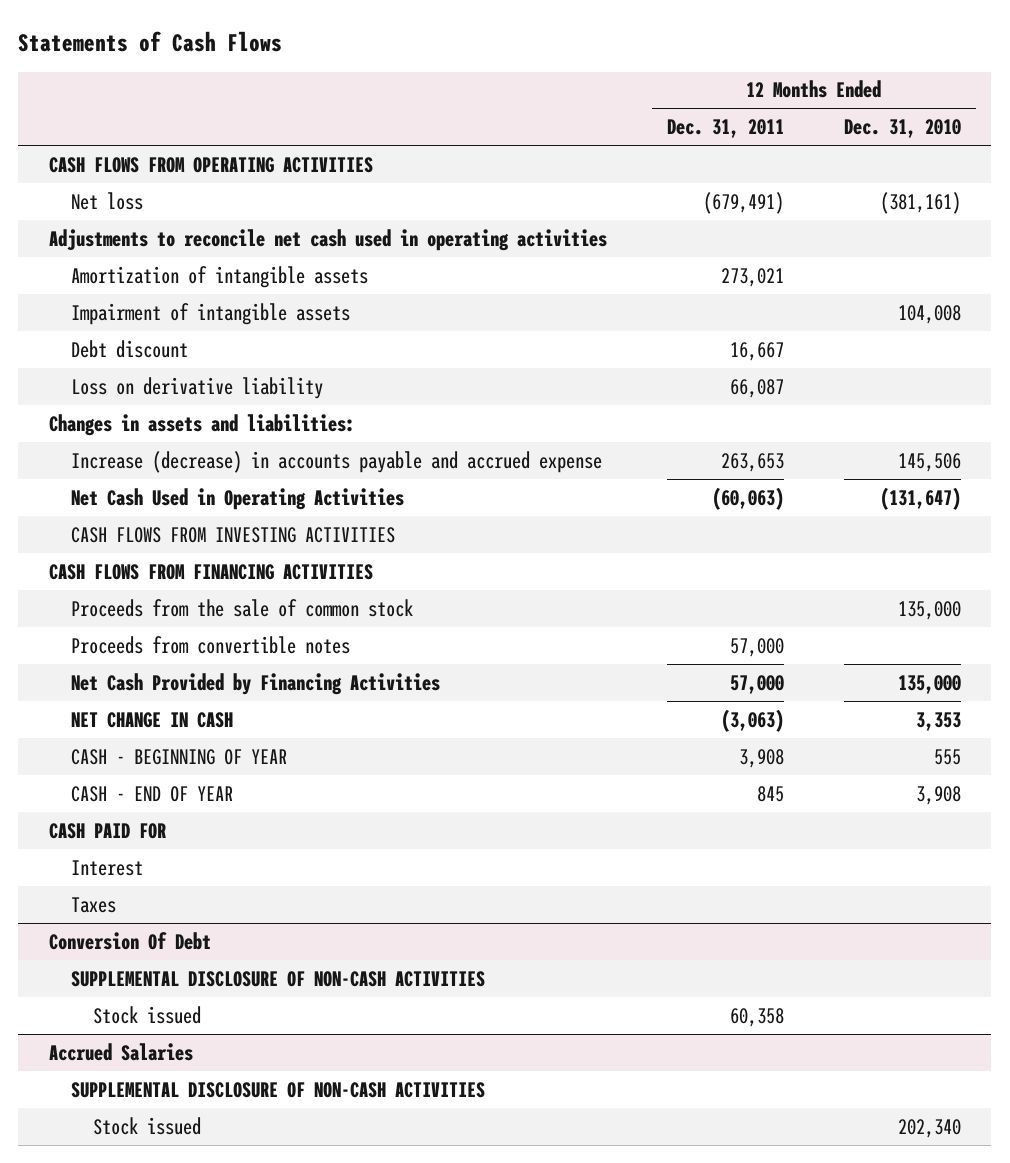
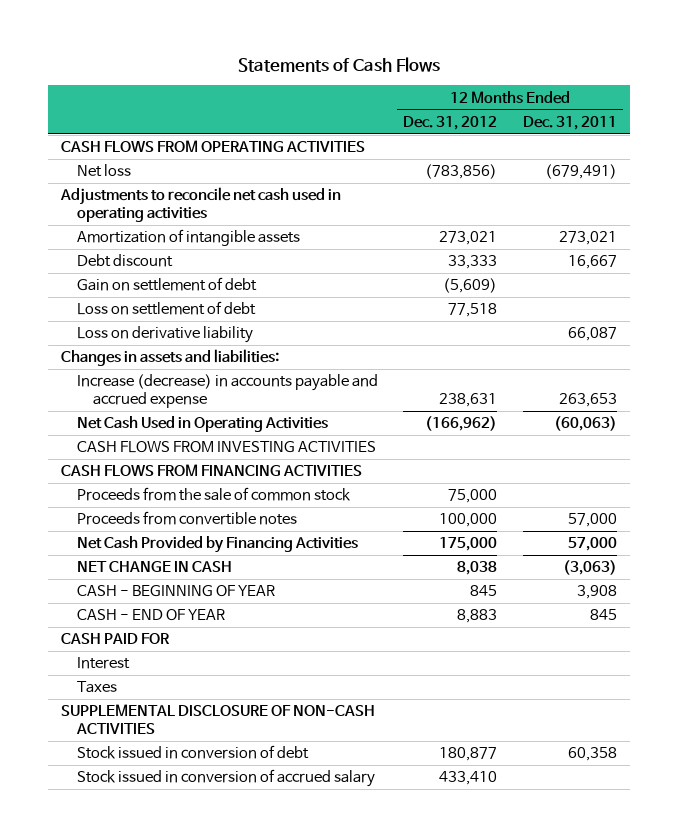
- | 12 Months Ended Dec. 31, 2011 | 12 Months Ended Dec. 31, 2010
+ | 12 Months Ended Dec. 31, 2012 | 12 Months Ended Dec. 31, 2011
- Impairment of intangible assets | | 104,008
+ Gain on settlement of debt | (5,609) |
+ Loss on settlement of debt | 77,518 |
- Conversion Of Debt
- Stock issued | 60,358 |
- Accrued Salaries
- SUPPLEMENTAL DISCLOSURE OF NON-CASH ACTIVITIES
- Stock issued | | 202,340
+ Stock issued in conversion of debt | 180,877 | 60,358
+ Stock issued in conversion of accrued salary | 433,410 |

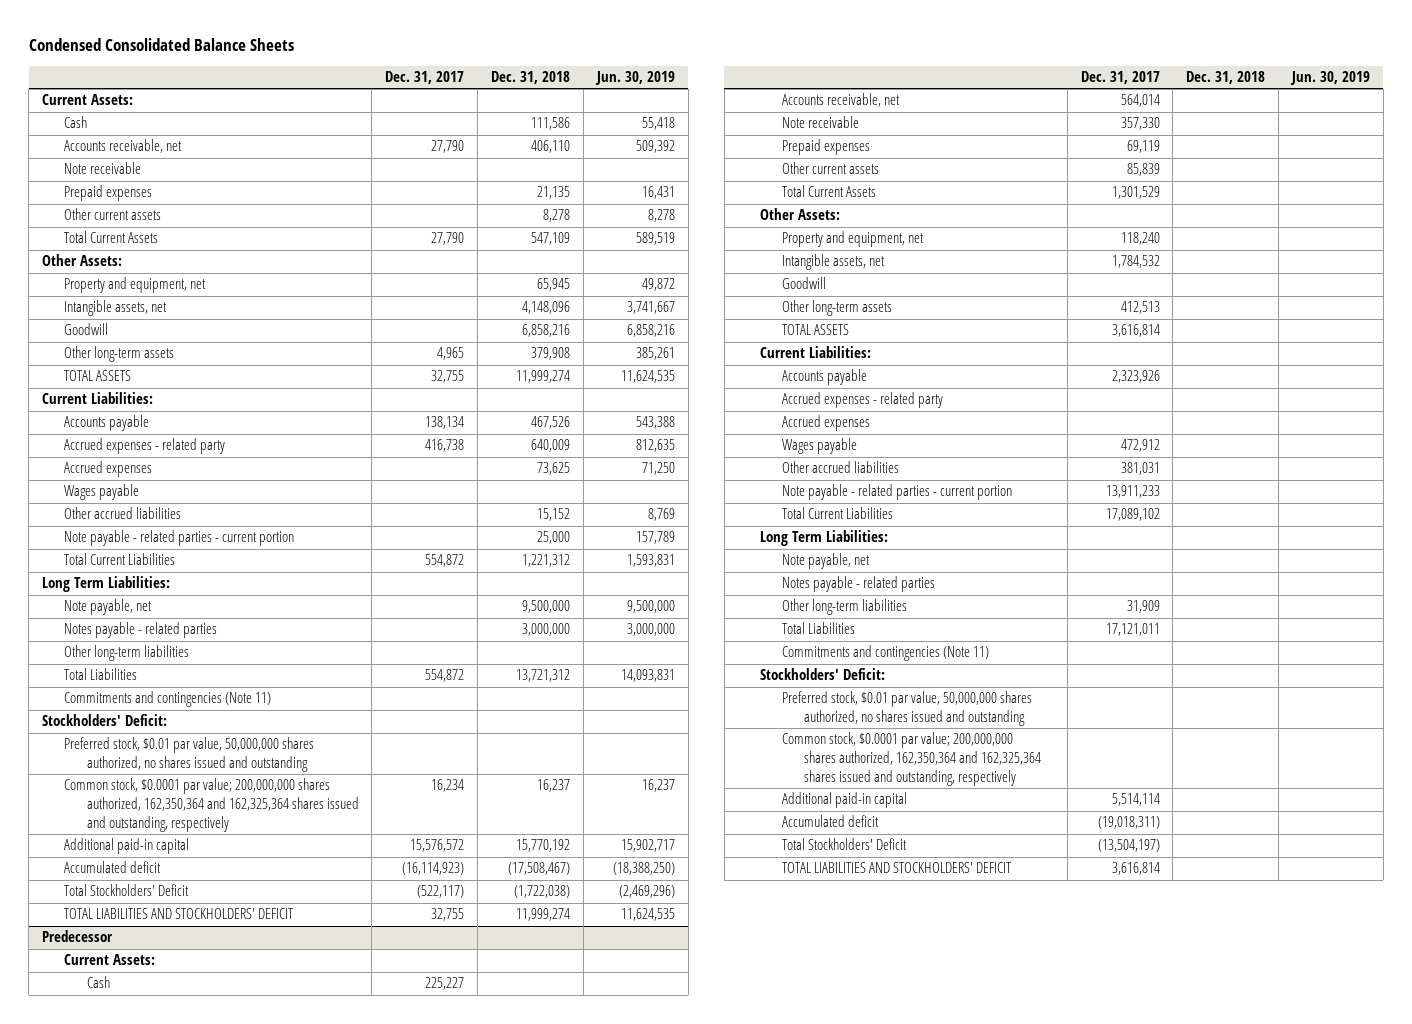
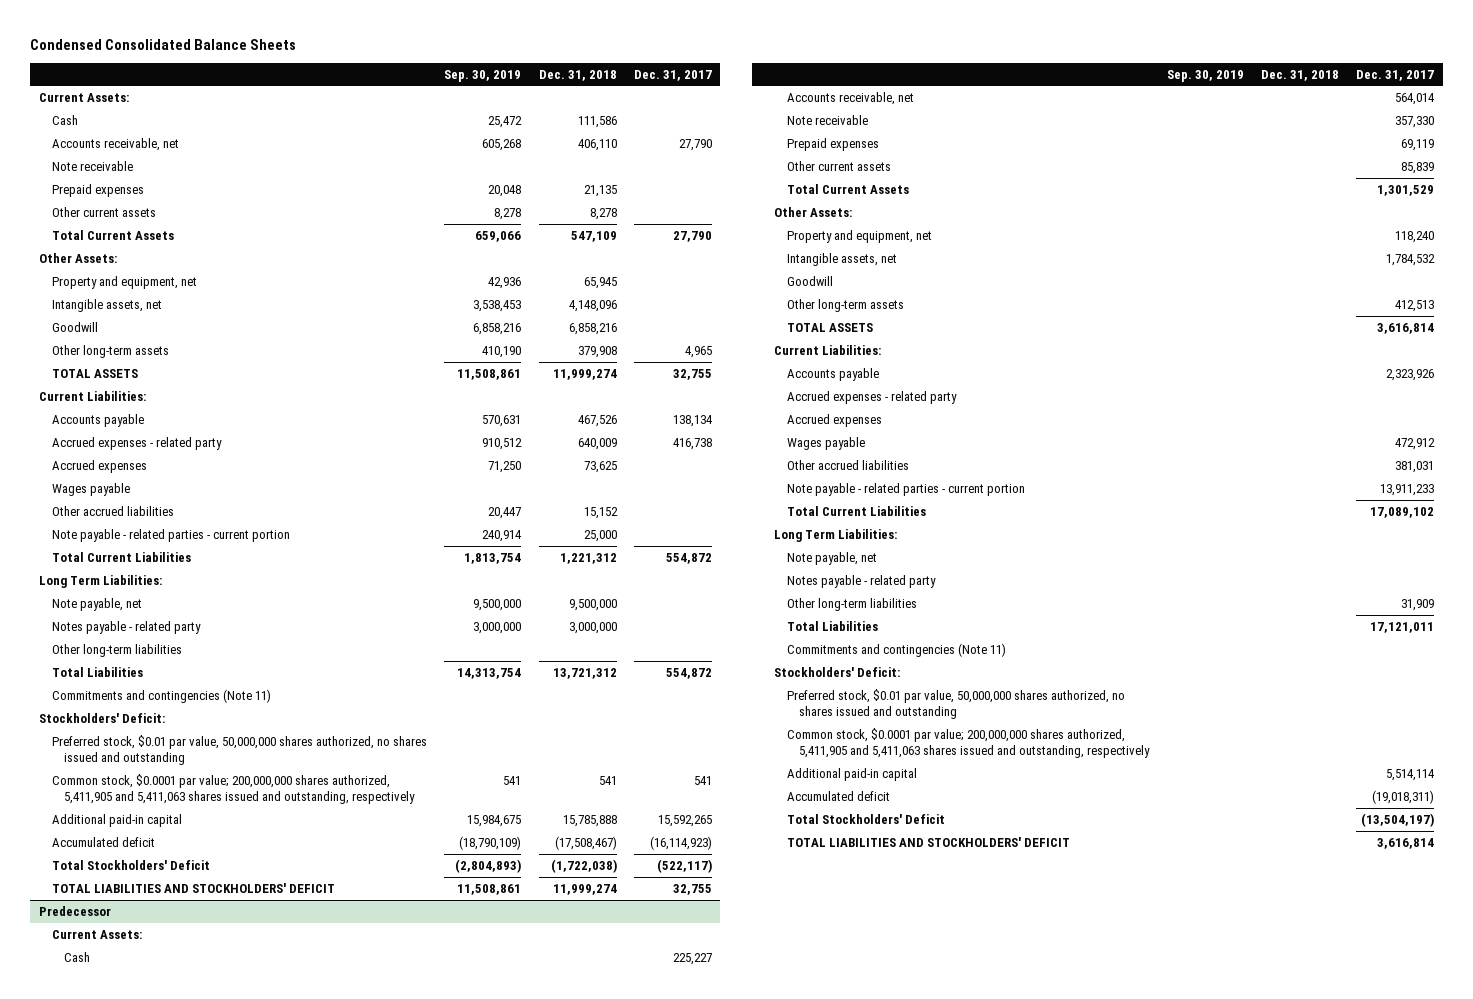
- | Dec. 31, 2017 | Dec. 31, 2018 | Jun. 30, 2019
+ | Sep. 30, 2019 | Dec. 31, 2018 | Dec. 31, 2017
- Notes payable - related parties | | 3,000,000 | 3,000,000
+ Notes payable - related party | 3,000,000 | 3,000,000 |
- Common stock, $0.0001 par value; 200,000,000 shares authorized, 162,350,364 and 162,325,364 shares issued and outstanding, respectively | 16,234 | 16,237 | 16,237
- Additional paid-in capital | 15,576,572 | 15,770,192 | 15,902,717
+ Common stock, $0.0001 par value; 200,000,000 shares authorized, 5,411,905 and 5,411,063 shares issued and outstanding, respectively | 541 | 541 | 541
+ Additional paid-in capital | 15,984,675 | 15,785,888 | 15,592,265
@ Predecessor
- Notes payable - related parties
+ Notes payable - related party
- Common stock, $0.0001 par value; 200,000,000 shares authorized, 162,350,364 and 162,325,364 shares issued and outstanding, respectively
+ Common stock, $0.0001 par value; 200,000,000 shares authorized, 5,411,905 and 5,411,063 shares issued and outstanding, respectively

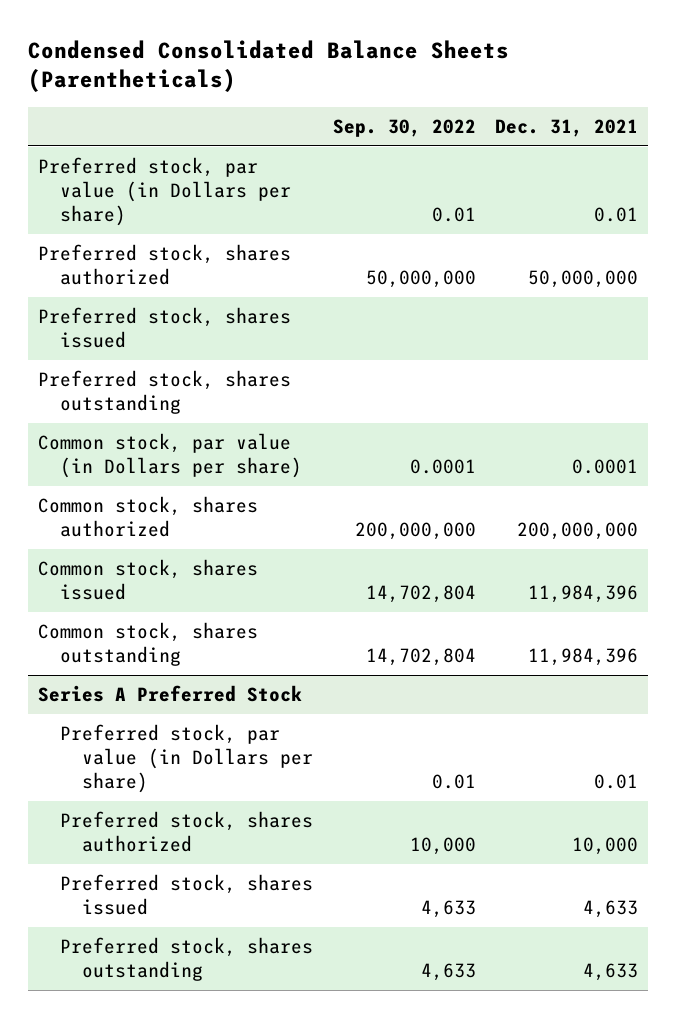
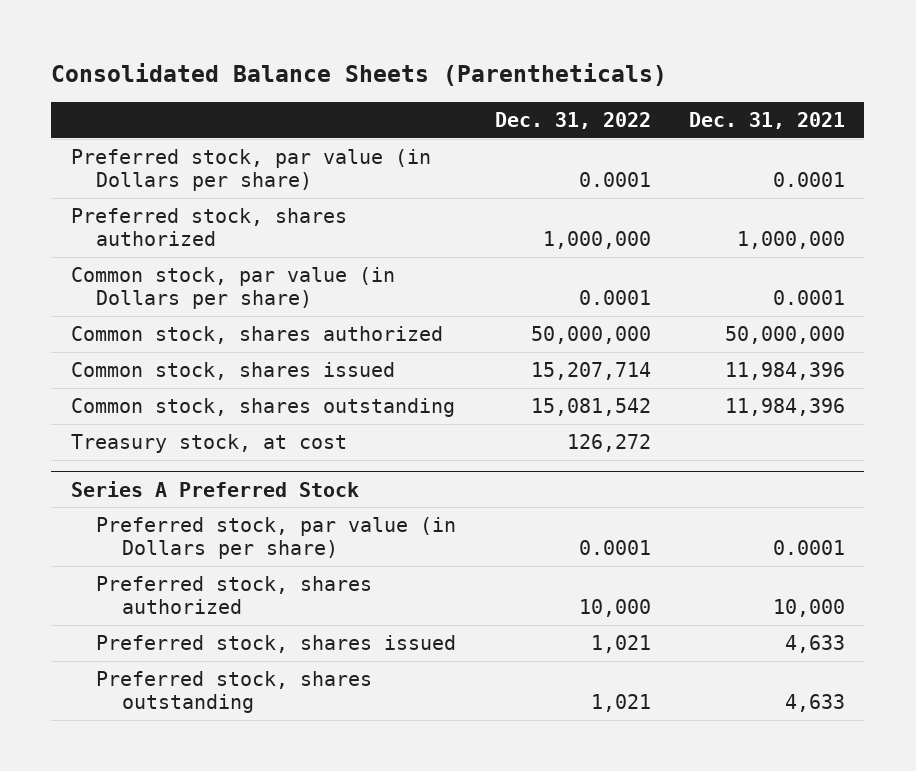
- Condensed Consolidated Balance Sheets (Parentheticals)
+ Consolidated Balance Sheets (Parentheticals)
- | Sep. 30, 2022 | Dec. 31, 2021
+ | Dec. 31, 2022 | Dec. 31, 2021
- Preferred stock, par value (in Dollars per share) | 0.01 | 0.01
- Preferred stock, shares authorized | 50,000,000 | 50,000,000
- Preferred stock, shares issued
- Preferred stock, shares outstanding
+ Preferred stock, par value (in Dollars per share) | 0.0001 | 0.0001
+ Preferred stock, shares authorized | 1,000,000 | 1,000,000
- Common stock, shares authorized | 200,000,000 | 200,000,000
+ Common stock, shares authorized | 50,000,000 | 50,000,000
+ Treasury stock, at cost | 126,272 |
@ Series A Preferred Stock
- Preferred stock, par value (in Dollars per share) | 0.01 | 0.01
+ Preferred stock, par value (in Dollars per share) | 0.0001 | 0.0001

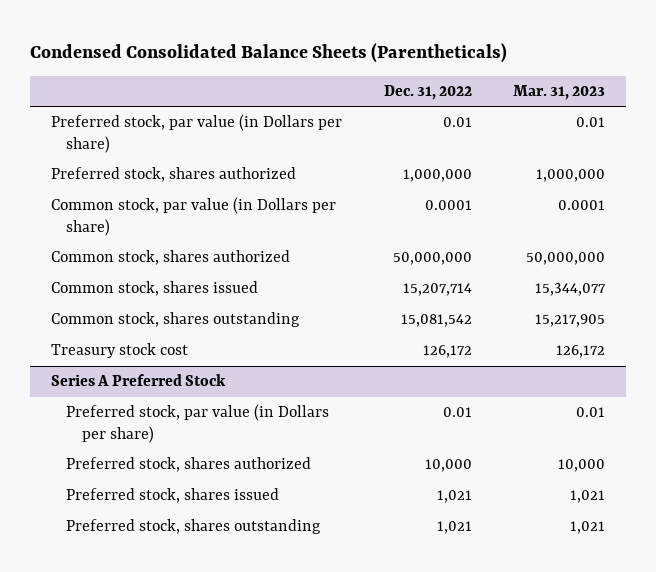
- Consolidated Balance Sheets (Parentheticals)
+ Condensed Consolidated Balance Sheets (Parentheticals)
- | Dec. 31, 2022 | Dec. 31, 2021
+ | Dec. 31, 2022 | Mar. 31, 2023
- Preferred stock, par value (in Dollars per share) | 0.0001 | 0.0001
+ Preferred stock, par value (in Dollars per share) | 0.01 | 0.01
- Treasury stock, at cost | 126,272 |
+ Treasury stock cost | 126,172 | 126,172
@ Series A Preferred Stock
- Preferred stock, par value (in Dollars per share) | 0.0001 | 0.0001
+ Preferred stock, par value (in Dollars per share) | 0.01 | 0.01

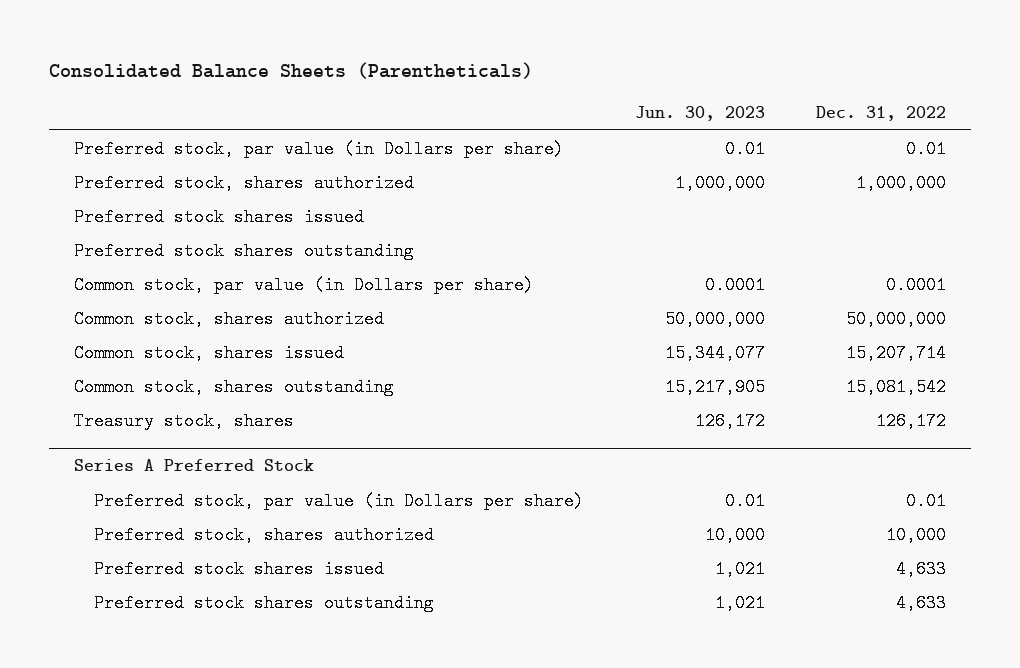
- Condensed Consolidated Balance Sheets (Parentheticals)
+ Consolidated Balance Sheets (Parentheticals)
- | Dec. 31, 2022 | Mar. 31, 2023
+ | Jun. 30, 2023 | Dec. 31, 2022
+ Preferred stock shares issued
+ Preferred stock shares outstanding
- Treasury stock cost | 126,172 | 126,172
+ Treasury stock, shares | 126,172 | 126,172
@ Series A Preferred Stock
- Preferred stock, shares issued | 1,021 | 1,021
- Preferred stock, shares outstanding | 1,021 | 1,021
+ Preferred stock shares issued | 1,021 | 4,633
+ Preferred stock shares outstanding | 1,021 | 4,633

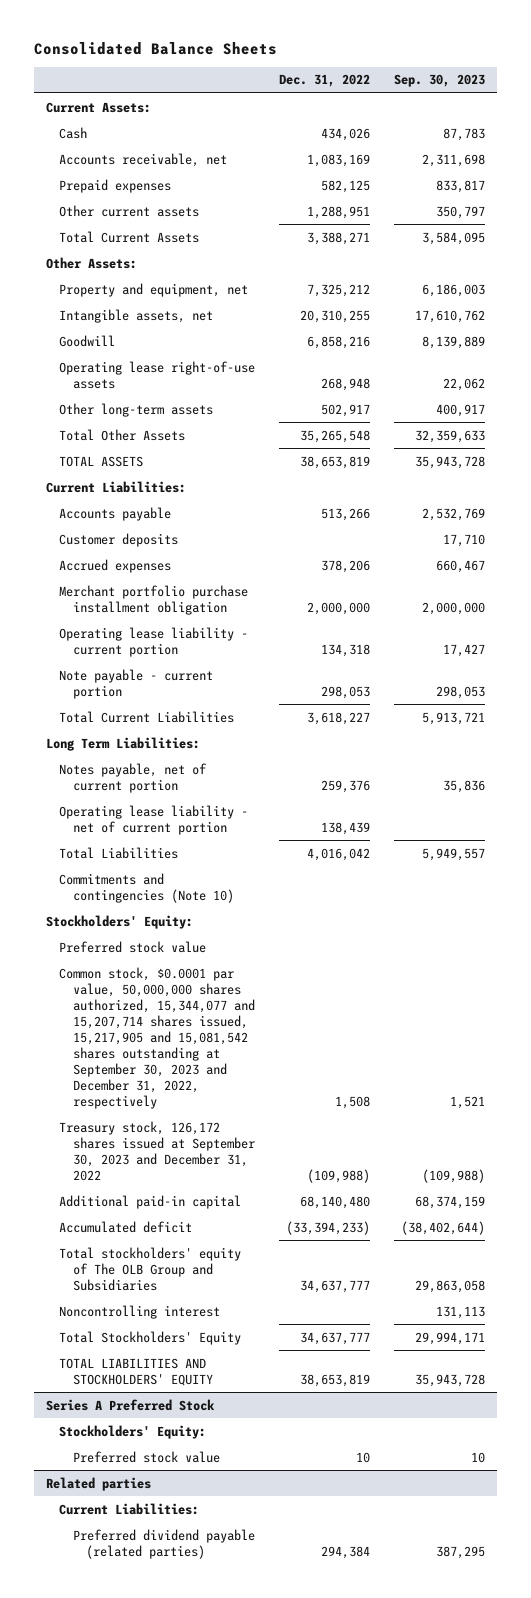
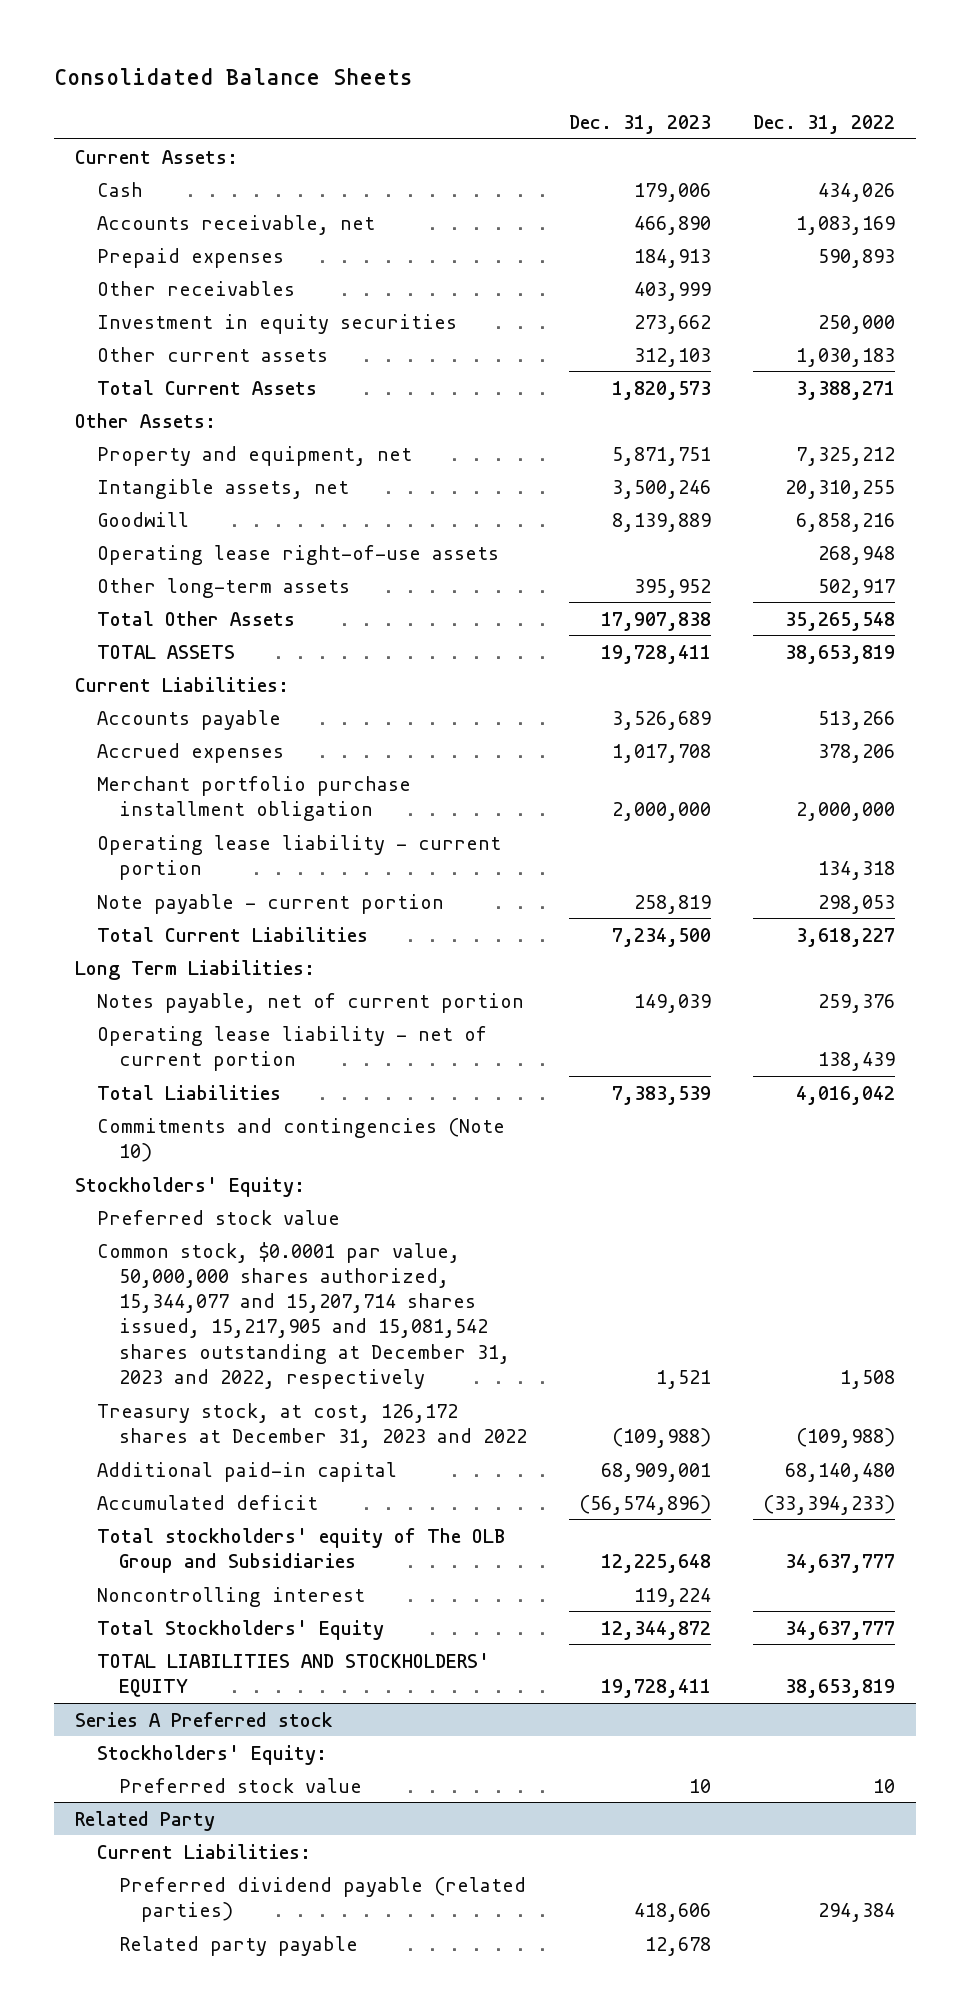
- | Dec. 31, 2022 | Sep. 30, 2023
+ | Dec. 31, 2023 | Dec. 31, 2022
- Prepaid expenses | 582,125 | 833,817
- Other current assets | 1,288,951 | 350,797
+ Prepaid expenses | 184,913 | 590,893
+ Other receivables | 403,999 |
+ Investment in equity securities | 273,662 | 250,000
+ Other current assets | 312,103 | 1,030,183
- Customer deposits | | 17,710
- Common stock, $0.0001 par value, 50,000,000 shares authorized, 15,344,077 and 15,207,714 shares issued, 15,217,905 and 15,081,542 shares outstanding at September 30, 2023 and December 31, 2022, respectively | 1,508 | 1,521
- Treasury stock, 126,172 shares issued at September 30, 2023 and December 31, 2022 | (109,988) | (109,988)
+ Common stock, $0.0001 par value, 50,000,000 shares authorized, 15,344,077 and 15,207,714 shares issued, 15,217,905 and 15,081,542 shares outstanding at December 31, 2023 and 2022, respectively | 1,521 | 1,508
+ Treasury stock, at cost, 126,172 shares at December 31, 2023 and 2022 | (109,988) | (109,988)
- Series A Preferred Stock
+ Series A Preferred stock
- Related parties
+ Related Party
+ Related party payable | 12,678 |

